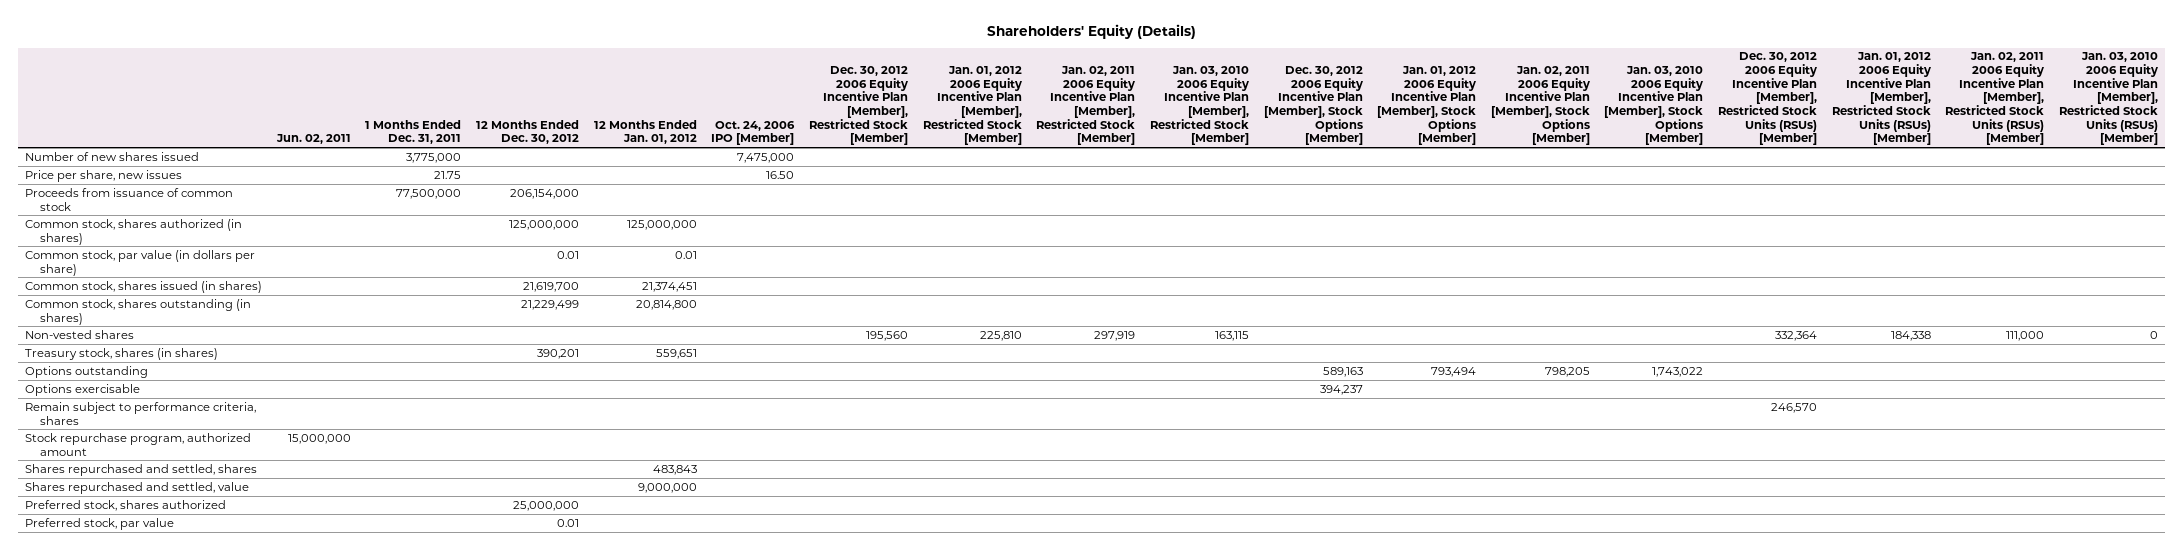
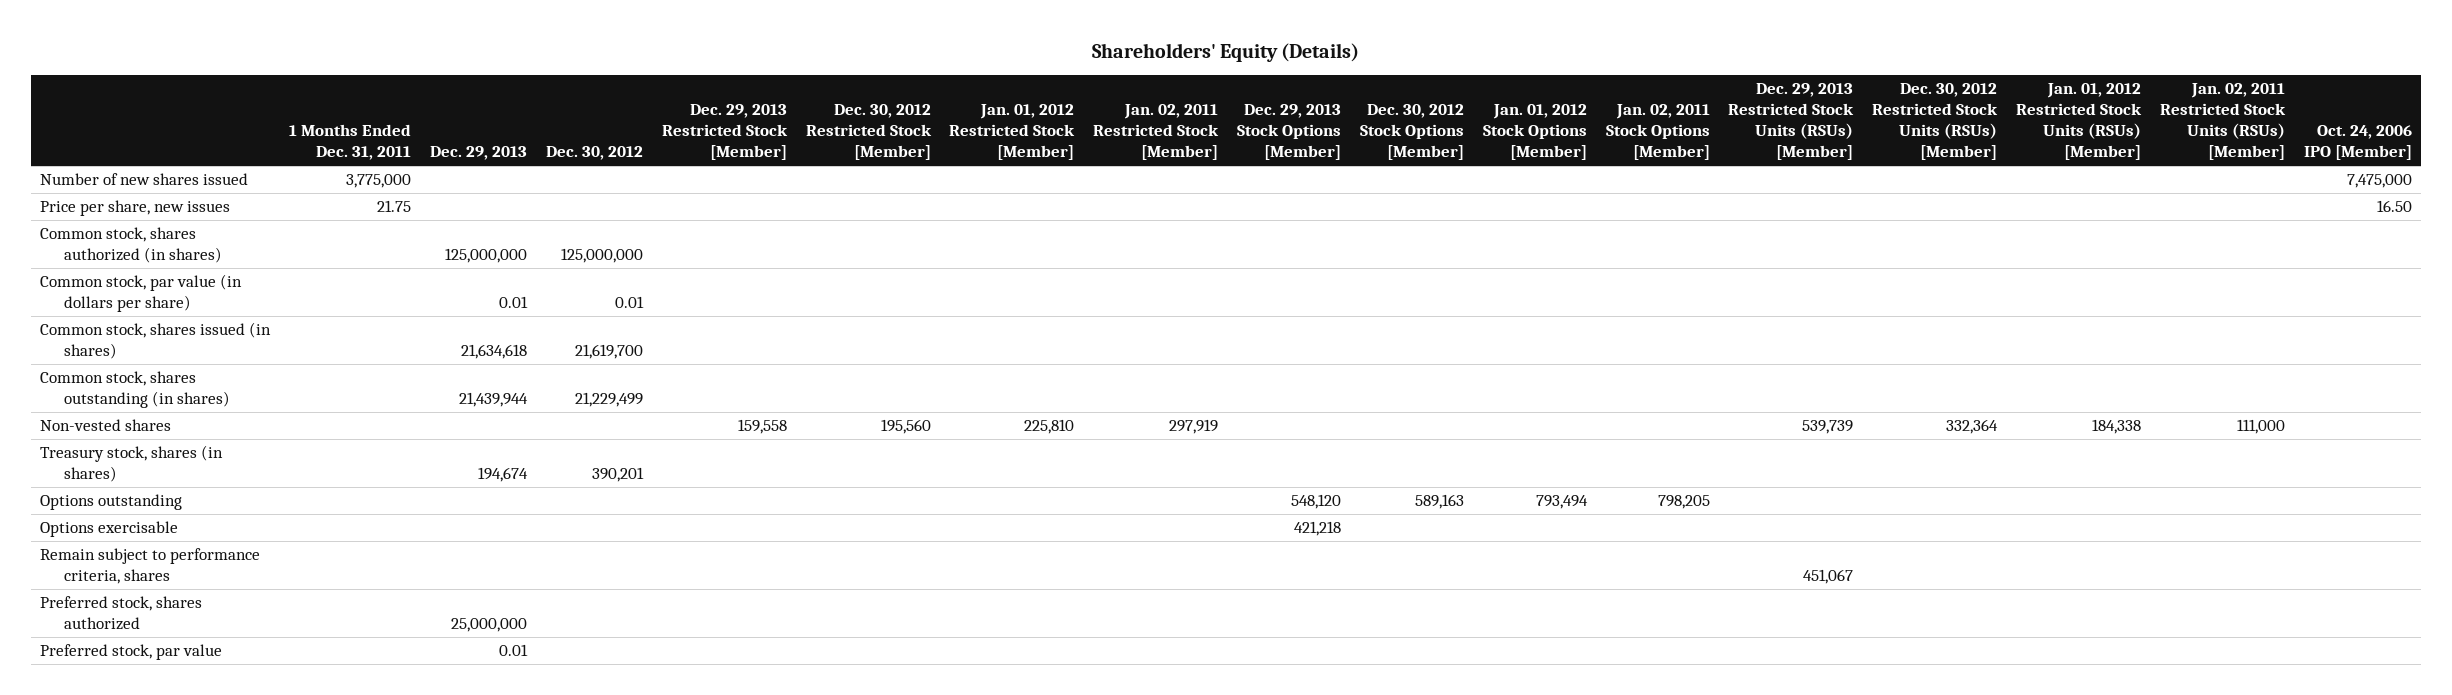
- | Jun. 02, 2011 | 1 Months Ended Dec. 31, 2011 | 12 Months Ended Dec. 30, 2012 | 12 Months Ended Jan. 01, 2012 | Oct. 24, 2006 IPO [Member] | Dec. 30, 2012 2006 Equity Incentive Plan [Member], Restricted Stock [Member] | Jan. 01, 2012 2006 Equity Incentive Plan [Member], Restricted Stock [Member] | Jan. 02, 2011 2006 Equity Incentive Plan [Member], Restricted Stock [Member] | Jan. 03, 2010 2006 Equity Incentive Plan [Member], Restricted Stock [Member] | Dec. 30, 2012 2006 Equity Incentive Plan [Member], Stock Options [Member] | Jan. 01, 2012 2006 Equity Incentive Plan [Member], Stock Options [Member] | Jan. 02, 2011 2006 Equity Incentive Plan [Member], Stock Options [Member] | Jan. 03, 2010 2006 Equity Incentive Plan [Member], Stock Options [Member] | Dec. 30, 2012 2006 Equity Incentive Plan [Member], Restricted Stock Units (RSUs) [Member] | Jan. 01, 2012 2006 Equity Incentive Plan [Member], Restricted Stock Units (RSUs) [Member] | Jan. 02, 2011 2006 Equity Incentive Plan [Member], Restricted Stock Units (RSUs) [Member] | Jan. 03, 2010 2006 Equity Incentive Plan [Member], Restricted Stock Units (RSUs) [Member]
+ | 1 Months Ended Dec. 31, 2011 | Dec. 29, 2013 | Dec. 30, 2012 | Dec. 29, 2013 Restricted Stock [Member] | Dec. 30, 2012 Restricted Stock [Member] | Jan. 01, 2012 Restricted Stock [Member] | Jan. 02, 2011 Restricted Stock [Member] | Dec. 29, 2013 Stock Options [Member] | Dec. 30, 2012 Stock Options [Member] | Jan. 01, 2012 Stock Options [Member] | Jan. 02, 2011 Stock Options [Member] | Dec. 29, 2013 Restricted Stock Units (RSUs) [Member] | Dec. 30, 2012 Restricted Stock Units (RSUs) [Member] | Jan. 01, 2012 Restricted Stock Units (RSUs) [Member] | Jan. 02, 2011 Restricted Stock Units (RSUs) [Member] | Oct. 24, 2006 IPO [Member]
- Proceeds from issuance of common stock | | 77,500,000 | 206,154,000 | | | | | | | | | | | | | |
- Stock repurchase program, authorized amount | 15,000,000 | | | | | | | | | | | | | | | |
- Shares repurchased and settled, shares | | | | 483,843 | | | | | | | | | | | | |
- Shares repurchased and settled, value | | | | 9,000,000 | | | | | | | | | | | | |

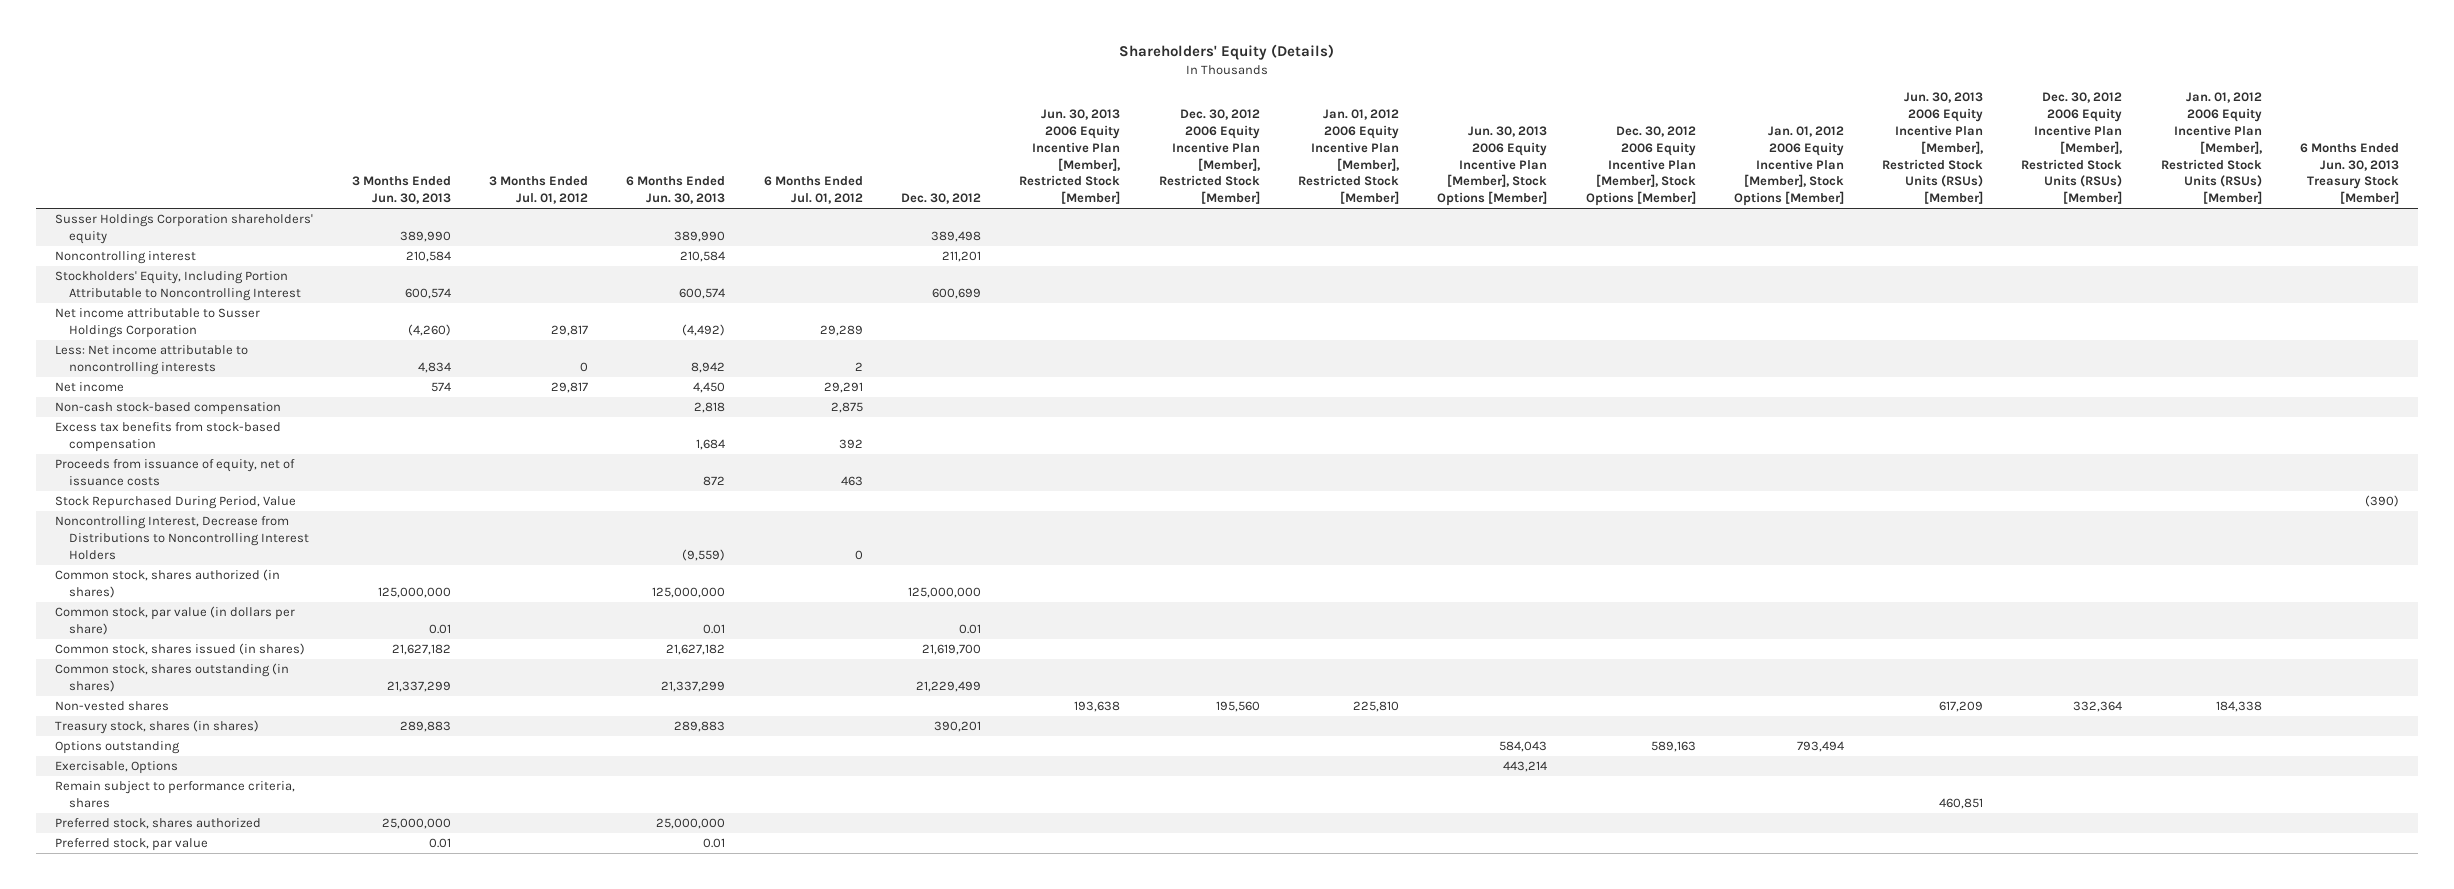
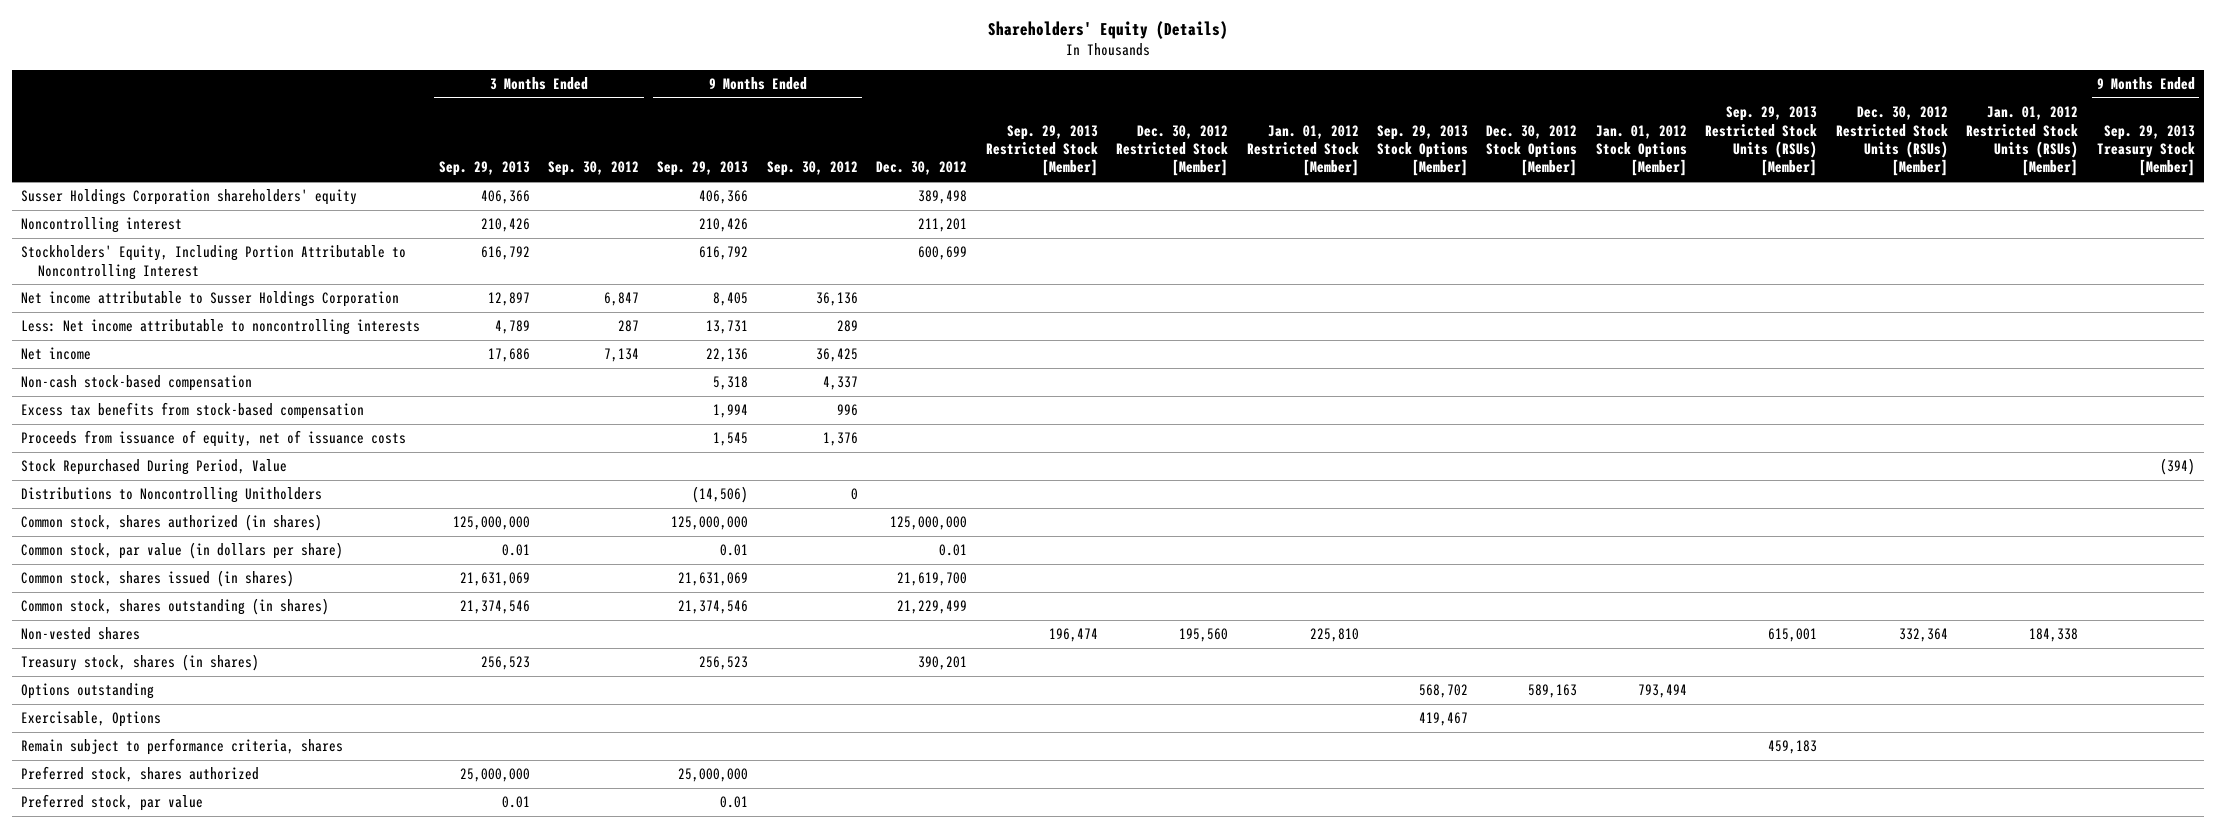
- | 3 Months Ended Jun. 30, 2013 | 3 Months Ended Jul. 01, 2012 | 6 Months Ended Jun. 30, 2013 | 6 Months Ended Jul. 01, 2012 | Dec. 30, 2012 | Jun. 30, 2013 2006 Equity Incentive Plan [Member], Restricted Stock [Member] | Dec. 30, 2012 2006 Equity Incentive Plan [Member], Restricted Stock [Member] | Jan. 01, 2012 2006 Equity Incentive Plan [Member], Restricted Stock [Member] | Jun. 30, 2013 2006 Equity Incentive Plan [Member], Stock Options [Member] | Dec. 30, 2012 2006 Equity Incentive Plan [Member], Stock Options [Member] | Jan. 01, 2012 2006 Equity Incentive Plan [Member], Stock Options [Member] | Jun. 30, 2013 2006 Equity Incentive Plan [Member], Restricted Stock Units (RSUs) [Member] | Dec. 30, 2012 2006 Equity Incentive Plan [Member], Restricted Stock Units (RSUs) [Member] | Jan. 01, 2012 2006 Equity Incentive Plan [Member], Restricted Stock Units (RSUs) [Member] | 6 Months Ended Jun. 30, 2013 Treasury Stock [Member]
+ | 3 Months Ended Sep. 29, 2013 | 3 Months Ended Sep. 30, 2012 | 9 Months Ended Sep. 29, 2013 | 9 Months Ended Sep. 30, 2012 | Dec. 30, 2012 | Sep. 29, 2013 Restricted Stock [Member] | Dec. 30, 2012 Restricted Stock [Member] | Jan. 01, 2012 Restricted Stock [Member] | Sep. 29, 2013 Stock Options [Member] | Dec. 30, 2012 Stock Options [Member] | Jan. 01, 2012 Stock Options [Member] | Sep. 29, 2013 Restricted Stock Units (RSUs) [Member] | Dec. 30, 2012 Restricted Stock Units (RSUs) [Member] | Jan. 01, 2012 Restricted Stock Units (RSUs) [Member] | 9 Months Ended Sep. 29, 2013 Treasury Stock [Member]
- Noncontrolling Interest, Decrease from Distributions to Noncontrolling Interest Holders | | | (9,559) | 0 | | | | | | | | | | |
+ Distributions to Noncontrolling Unitholders | | | (14,506) | 0 | | | | | | | | | | |

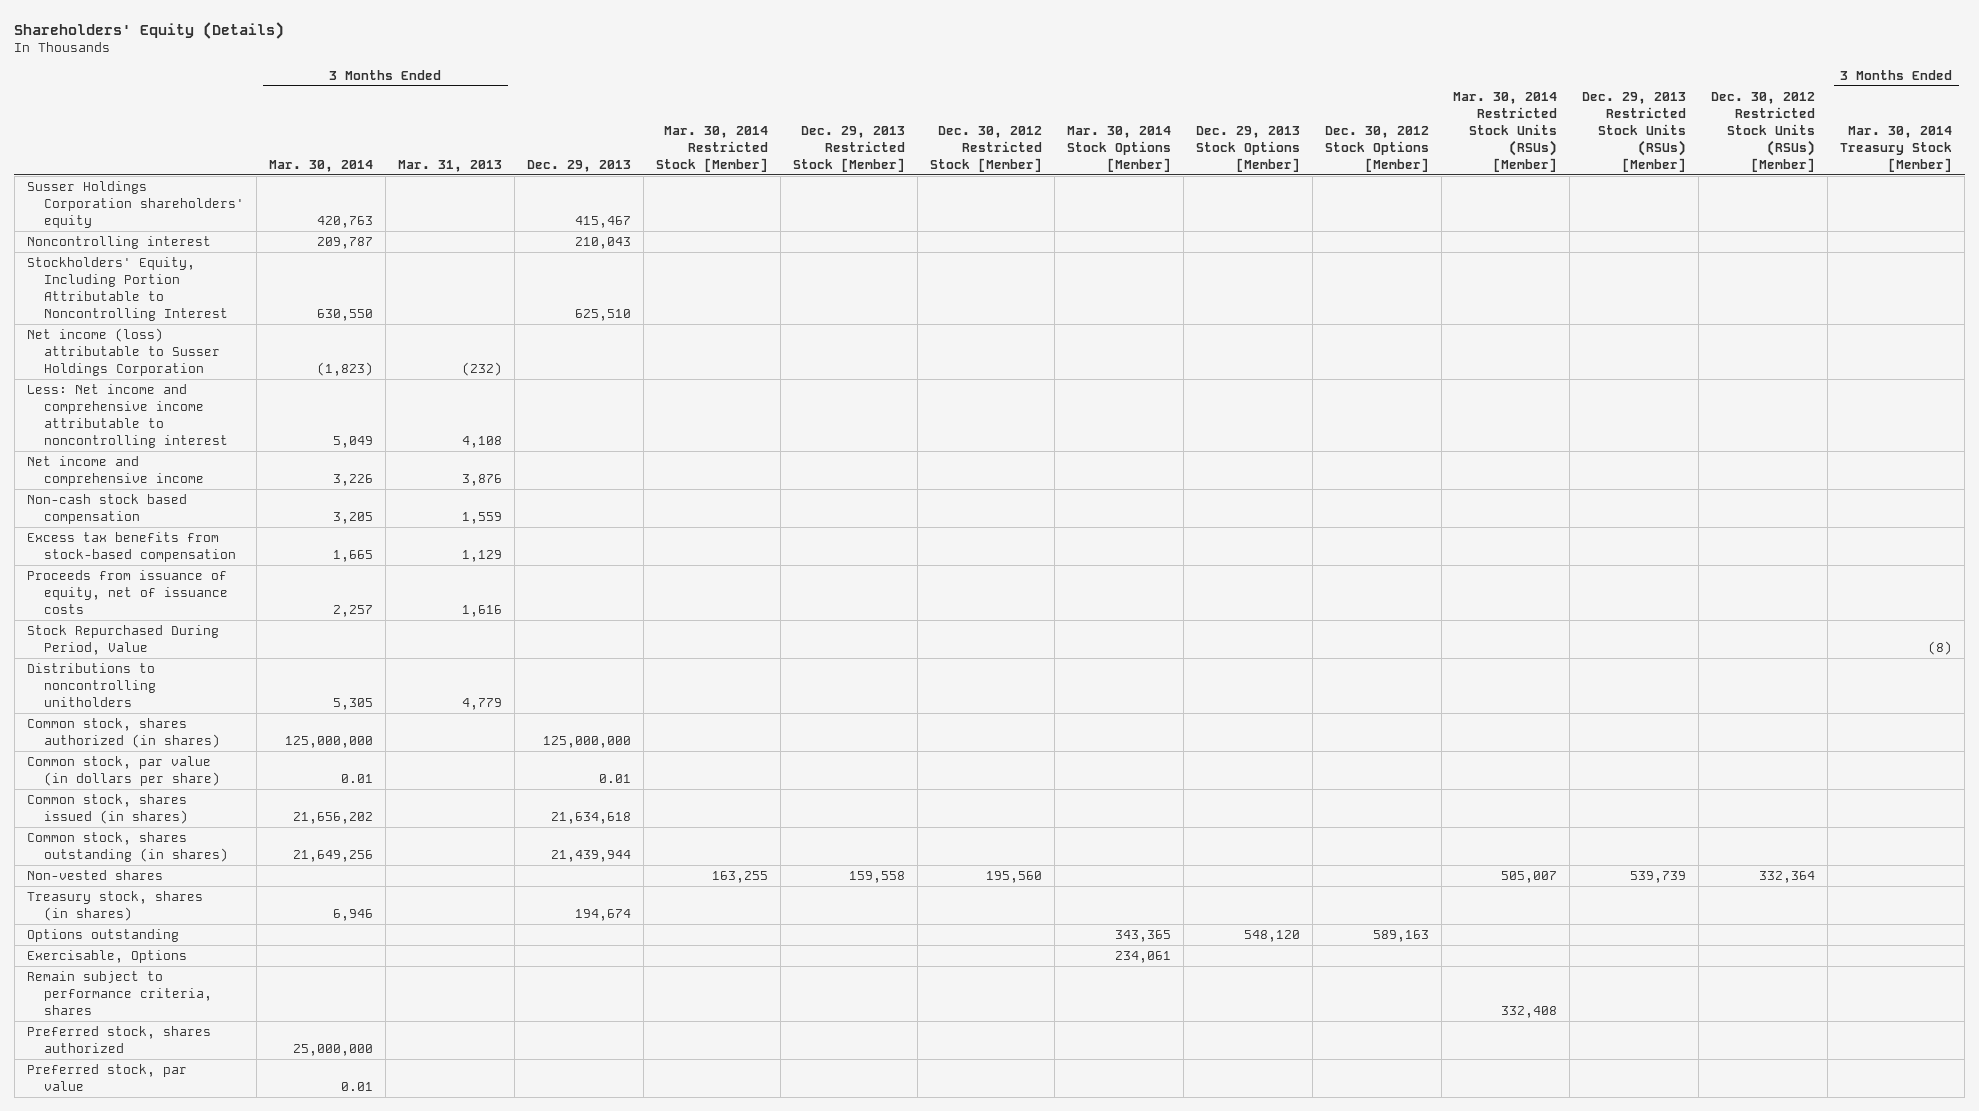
- | 3 Months Ended Sep. 29, 2013 | 3 Months Ended Sep. 30, 2012 | 9 Months Ended Sep. 29, 2013 | 9 Months Ended Sep. 30, 2012 | Dec. 30, 2012 | Sep. 29, 2013 Restricted Stock [Member] | Dec. 30, 2012 Restricted Stock [Member] | Jan. 01, 2012 Restricted Stock [Member] | Sep. 29, 2013 Stock Options [Member] | Dec. 30, 2012 Stock Options [Member] | Jan. 01, 2012 Stock Options [Member] | Sep. 29, 2013 Restricted Stock Units (RSUs) [Member] | Dec. 30, 2012 Restricted Stock Units (RSUs) [Member] | Jan. 01, 2012 Restricted Stock Units (RSUs) [Member] | 9 Months Ended Sep. 29, 2013 Treasury Stock [Member]
+ | 3 Months Ended Mar. 30, 2014 | 3 Months Ended Mar. 31, 2013 | Dec. 29, 2013 | Mar. 30, 2014 Restricted Stock [Member] | Dec. 29, 2013 Restricted Stock [Member] | Dec. 30, 2012 Restricted Stock [Member] | Mar. 30, 2014 Stock Options [Member] | Dec. 29, 2013 Stock Options [Member] | Dec. 30, 2012 Stock Options [Member] | Mar. 30, 2014 Restricted Stock Units (RSUs) [Member] | Dec. 29, 2013 Restricted Stock Units (RSUs) [Member] | Dec. 30, 2012 Restricted Stock Units (RSUs) [Member] | 3 Months Ended Mar. 30, 2014 Treasury Stock [Member]
- Net income attributable to Susser Holdings Corporation | 12,897 | 6,847 | 8,405 | 36,136 | | | | | | | | | | |
- Less: Net income attributable to noncontrolling interests | 4,789 | 287 | 13,731 | 289 | | | | | | | | | | |
- Net income | 17,686 | 7,134 | 22,136 | 36,425 | | | | | | | | | | |
- Non-cash stock-based compensation | | | 5,318 | 4,337 | | | | | | | | | | |
+ Net income (loss) attributable to Susser Holdings Corporation | (1,823) | (232) | | | | | | | | | | |
+ Less: Net income and comprehensive income attributable to noncontrolling interest | 5,049 | 4,108 | | | | | | | | | | |
+ Net income and comprehensive income | 3,226 | 3,876 | | | | | | | | | | |
+ Non-cash stock based compensation | 3,205 | 1,559 | | | | | | | | | | |
- Distributions to Noncontrolling Unitholders | | | (14,506) | 0 | | | | | | | | | | |
+ Distributions to noncontrolling unitholders | 5,305 | 4,779 | | | | | | | | | | |

